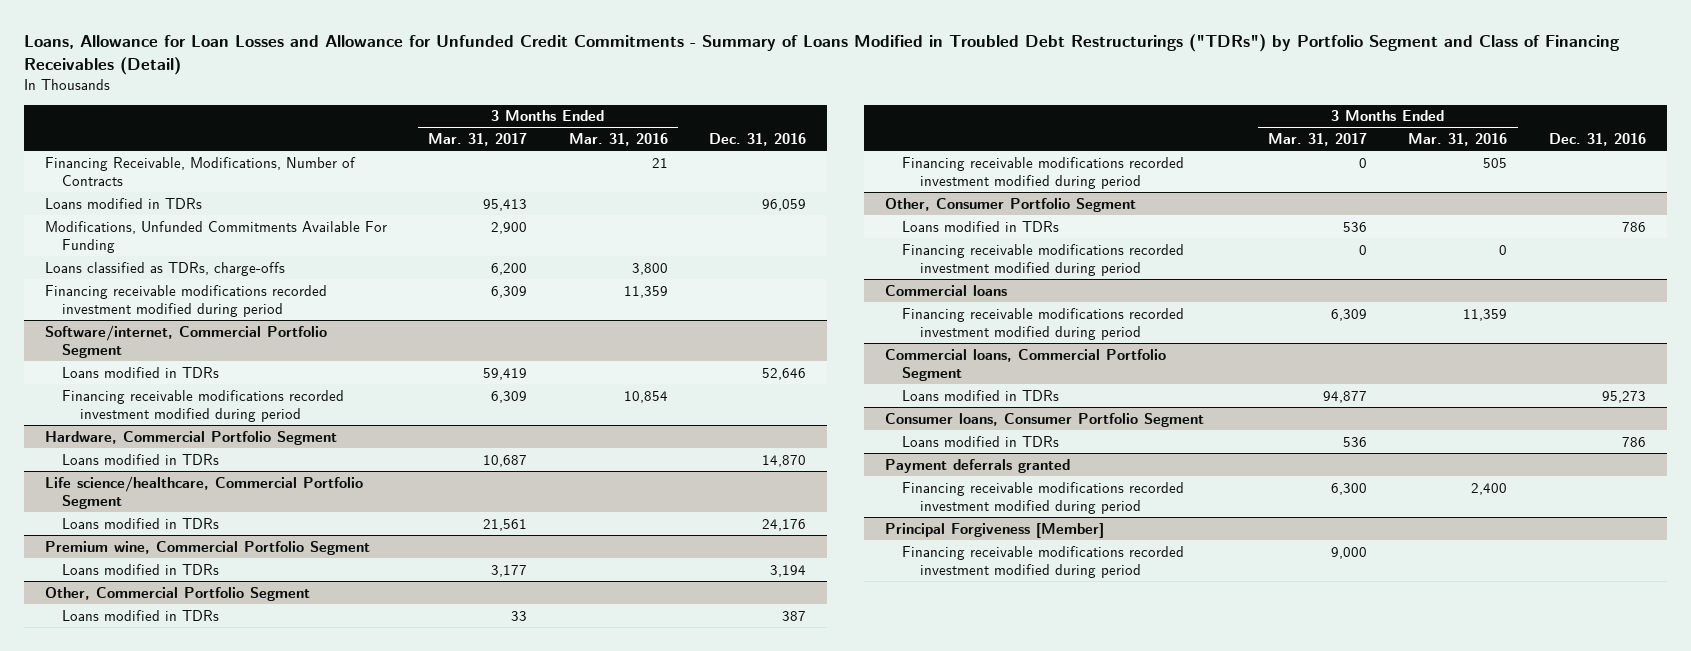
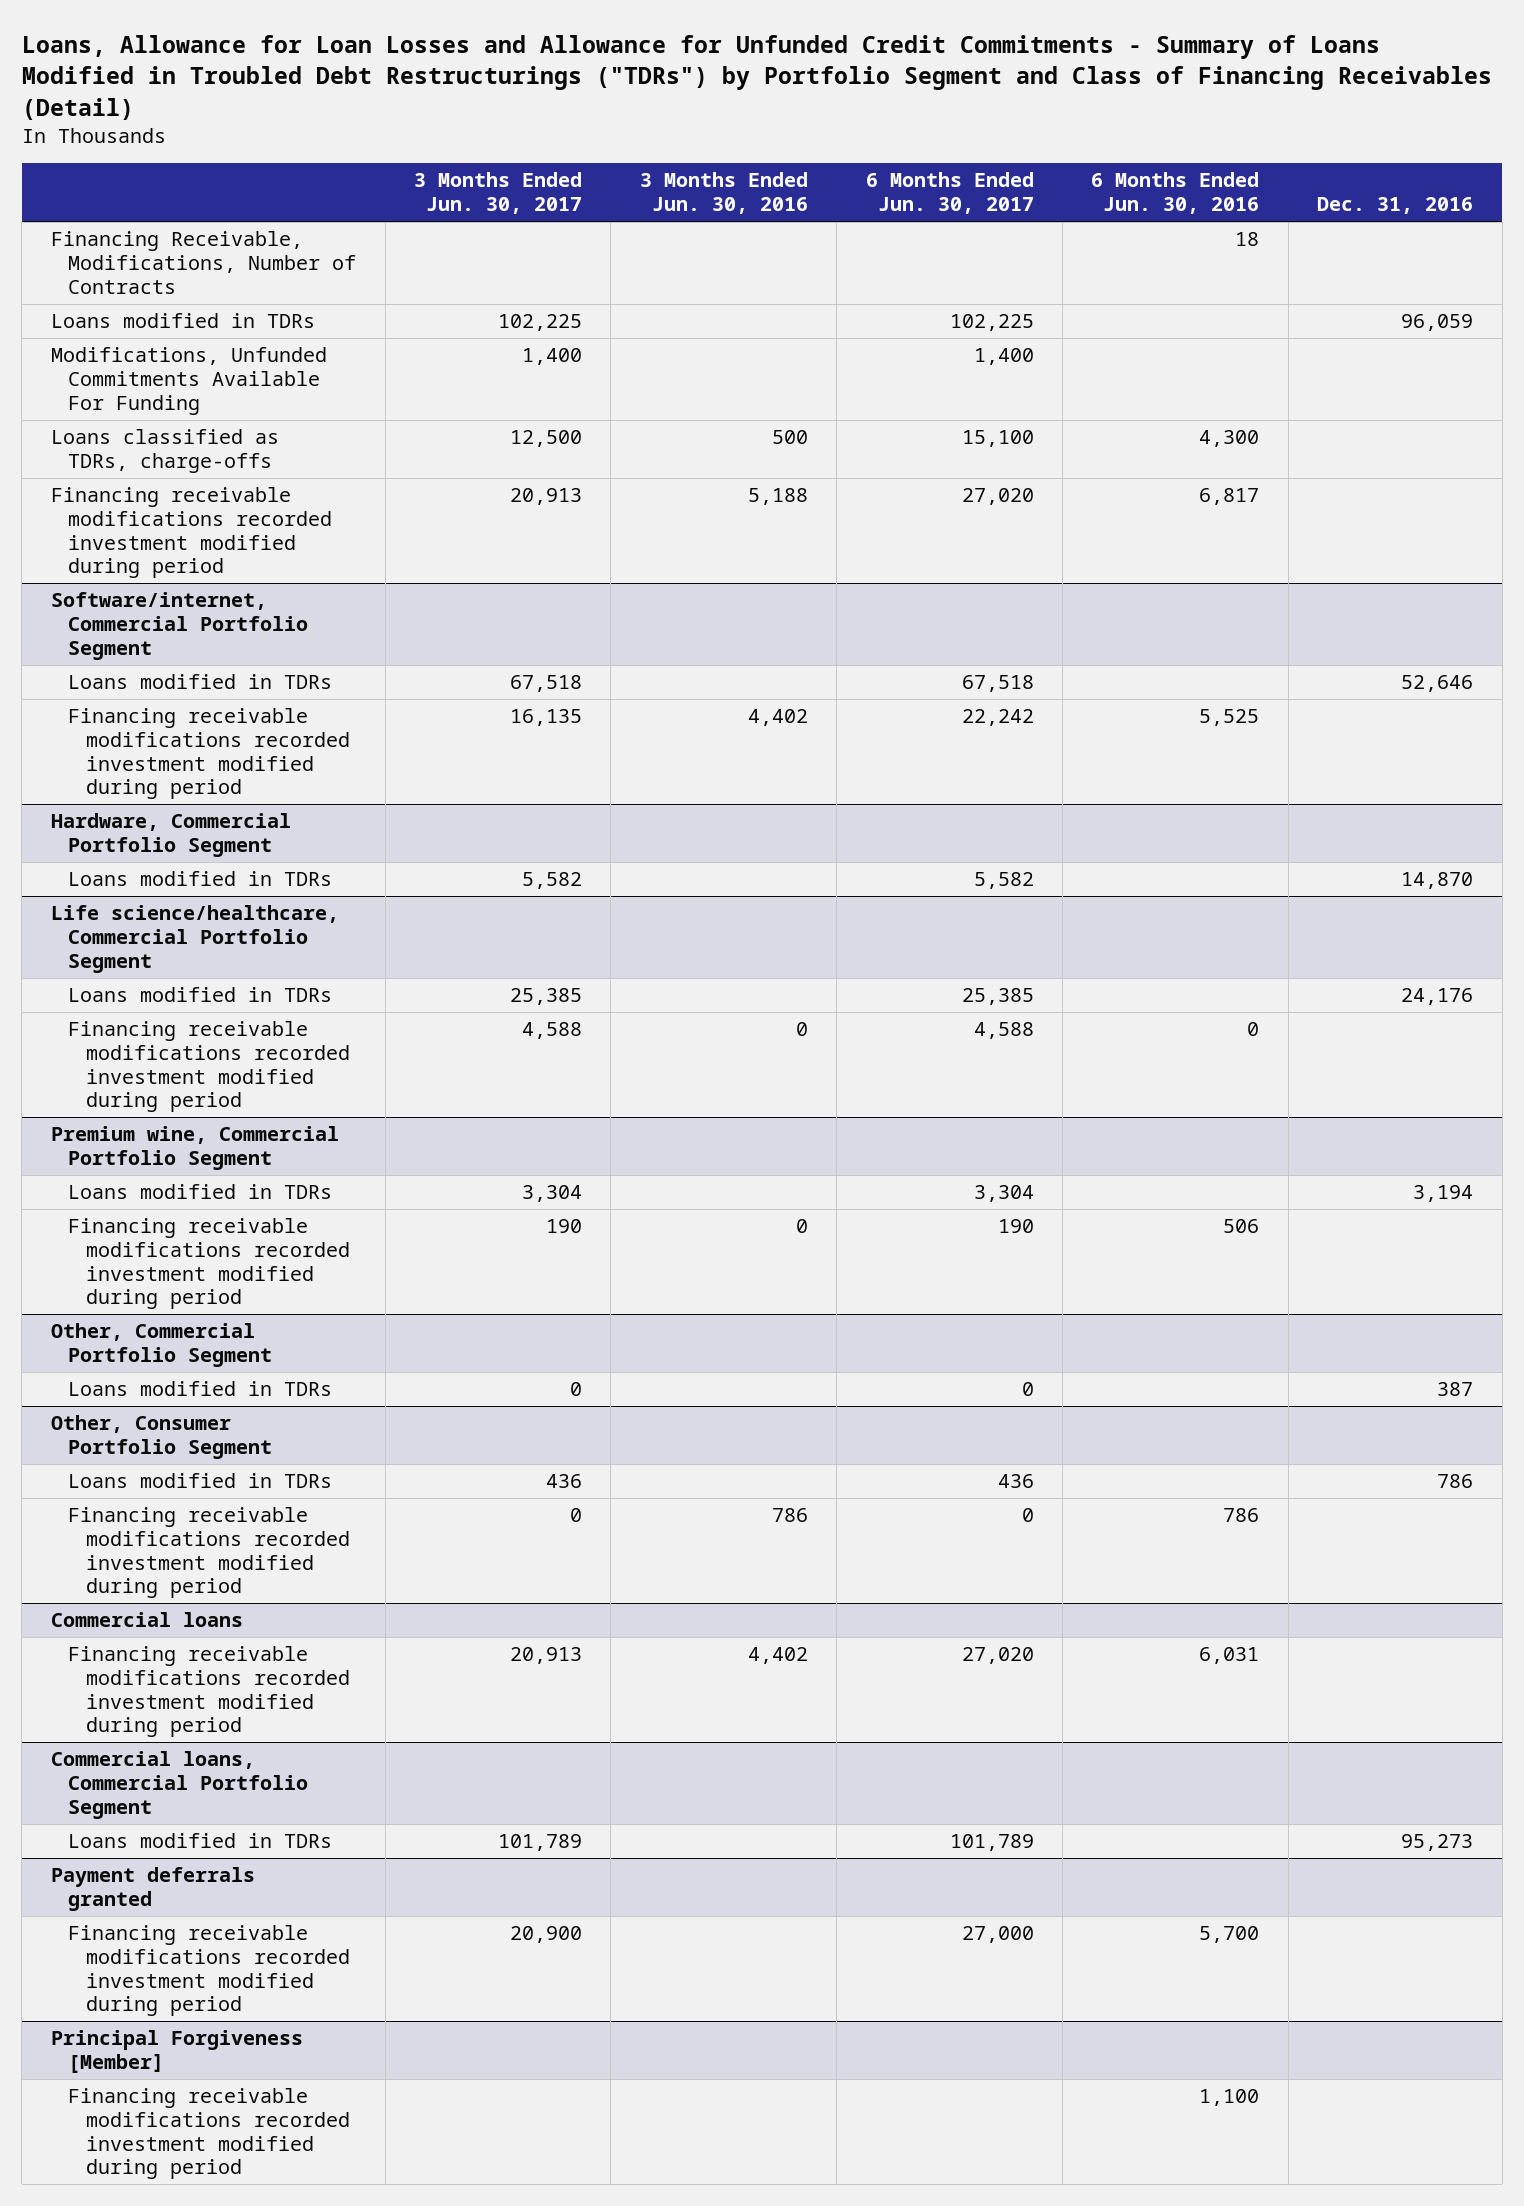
- | 3 Months Ended Mar. 31, 2017 | 3 Months Ended Mar. 31, 2016 | Dec. 31, 2016
+ | 3 Months Ended Jun. 30, 2017 | 3 Months Ended Jun. 30, 2016 | 6 Months Ended Jun. 30, 2017 | 6 Months Ended Jun. 30, 2016 | Dec. 31, 2016
@ Life science/healthcare, Commercial Portfolio Segment
+ Financing receivable modifications recorded investment modified during period | 4,588 | 0 | 4,588 | 0 |
@ Premium wine, Commercial Portfolio Segment
+ Financing receivable modifications recorded investment modified during period | 190 | 0 | 190 | 506 |
@ Other, Commercial Portfolio Segment
- Financing receivable modifications recorded investment modified during period | 0 | 505 |
- Consumer loans, Consumer Portfolio Segment
- Loans modified in TDRs | 536 | | 786

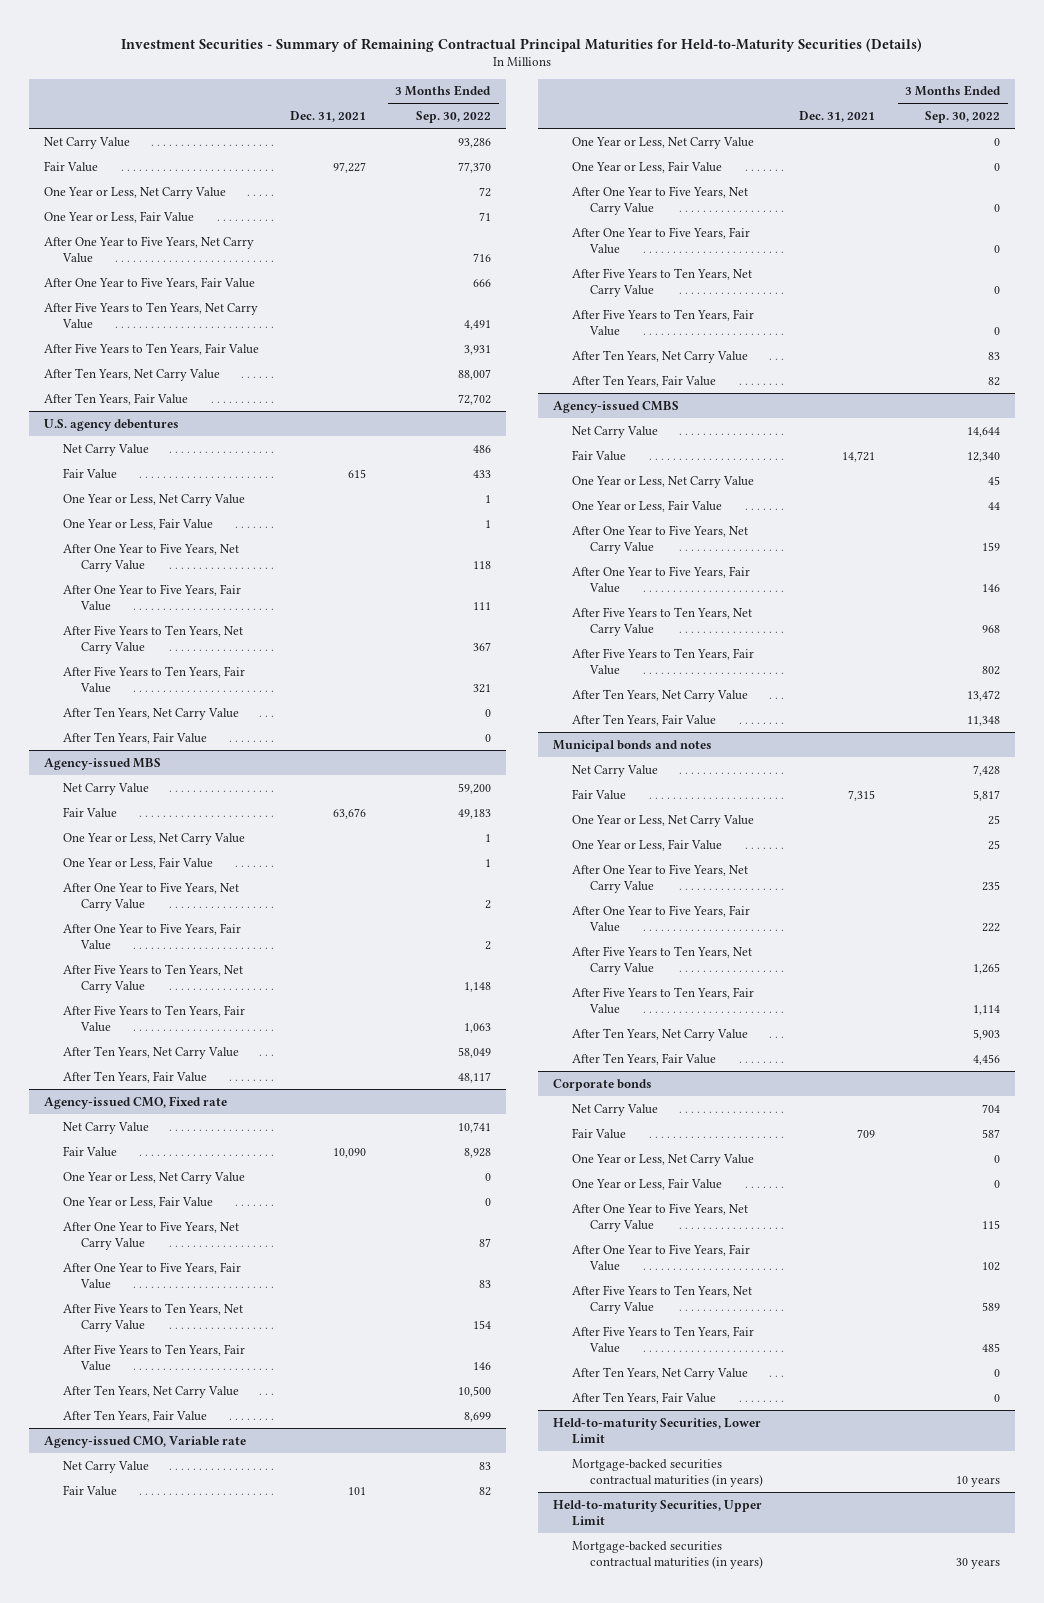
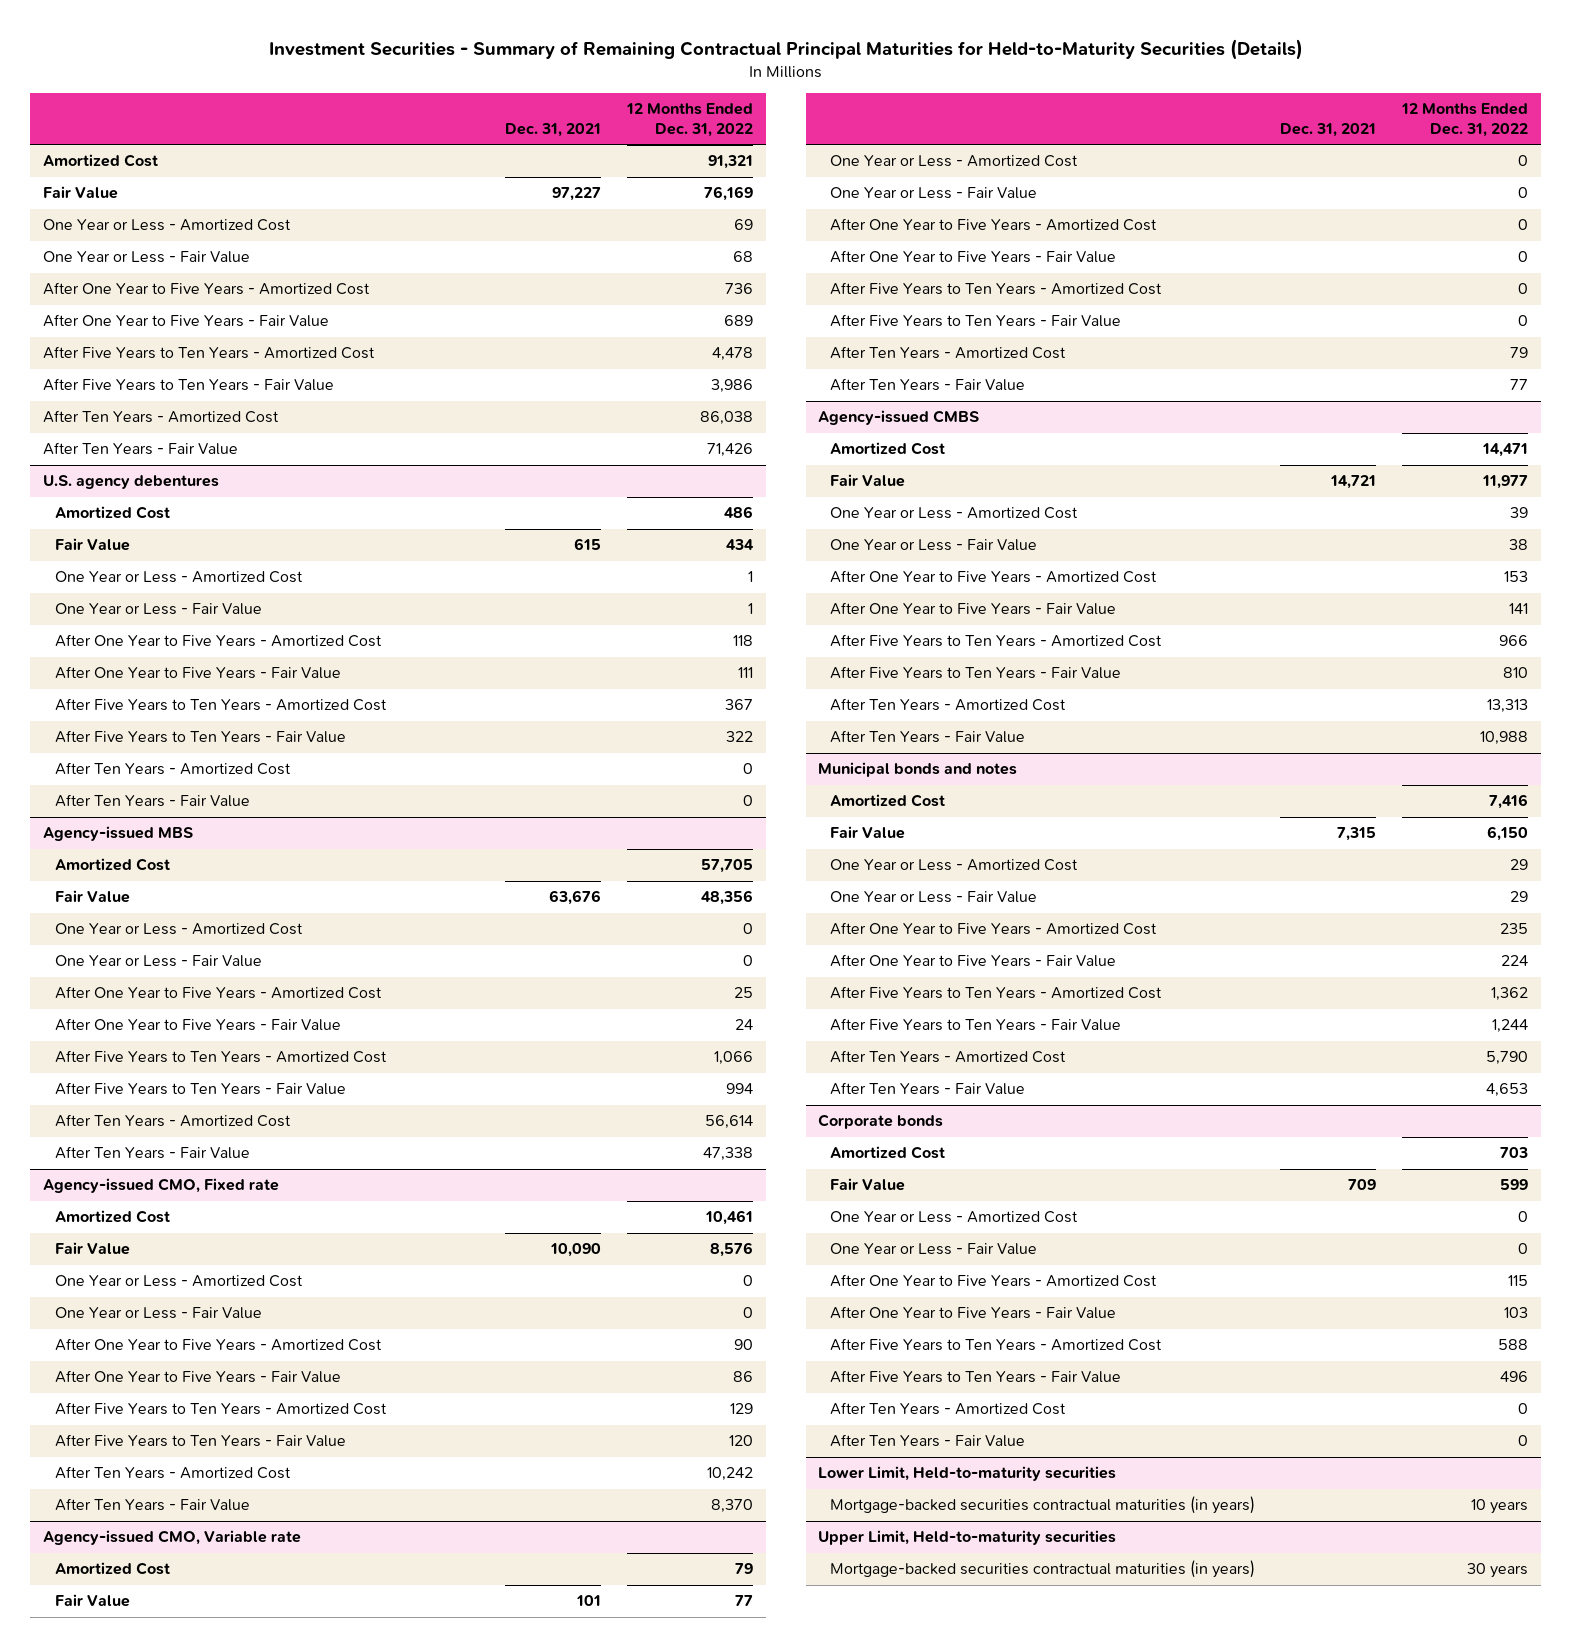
- | Dec. 31, 2021 | 3 Months Ended Sep. 30, 2022
+ | Dec. 31, 2021 | 12 Months Ended Dec. 31, 2022
- Net Carry Value | | 93,286
+ Amortized Cost | | 91,321
- One Year or Less, Net Carry Value | | 72
- One Year or Less, Fair Value | | 71
- After One Year to Five Years, Net Carry Value | | 716
- After One Year to Five Years, Fair Value | | 666
- After Five Years to Ten Years, Net Carry Value | | 4,491
- After Five Years to Ten Years, Fair Value | | 3,931
- After Ten Years, Net Carry Value | | 88,007
- After Ten Years, Fair Value | | 72,702
+ One Year or Less - Amortized Cost | | 69
+ One Year or Less - Fair Value | | 68
+ After One Year to Five Years - Amortized Cost | | 736
+ After One Year to Five Years - Fair Value | | 689
+ After Five Years to Ten Years - Amortized Cost | | 4,478
+ After Five Years to Ten Years - Fair Value | | 3,986
+ After Ten Years - Amortized Cost | | 86,038
+ After Ten Years - Fair Value | | 71,426
@ U.S. agency debentures
- Net Carry Value | | 486
+ Amortized Cost | | 486
- One Year or Less, Net Carry Value | | 1
- One Year or Less, Fair Value | | 1
- After One Year to Five Years, Net Carry Value | | 118
- After One Year to Five Years, Fair Value | | 111
- After Five Years to Ten Years, Net Carry Value | | 367
- After Five Years to Ten Years, Fair Value | | 321
- After Ten Years, Net Carry Value | | 0
- After Ten Years, Fair Value | | 0
+ One Year or Less - Amortized Cost | | 1
+ One Year or Less - Fair Value | | 1
+ After One Year to Five Years - Amortized Cost | | 118
+ After One Year to Five Years - Fair Value | | 111
+ After Five Years to Ten Years - Amortized Cost | | 367
+ After Five Years to Ten Years - Fair Value | | 322
+ After Ten Years - Amortized Cost | | 0
+ After Ten Years - Fair Value | | 0
@ Agency-issued MBS
- Net Carry Value | | 59,200
+ Amortized Cost | | 57,705
- One Year or Less, Net Carry Value | | 1
- One Year or Less, Fair Value | | 1
- After One Year to Five Years, Net Carry Value | | 2
- After One Year to Five Years, Fair Value | | 2
- After Five Years to Ten Years, Net Carry Value | | 1,148
- After Five Years to Ten Years, Fair Value | | 1,063
- After Ten Years, Net Carry Value | | 58,049
- After Ten Years, Fair Value | | 48,117
+ One Year or Less - Amortized Cost | | 0
+ One Year or Less - Fair Value | | 0
+ After One Year to Five Years - Amortized Cost | | 25
+ After One Year to Five Years - Fair Value | | 24
+ After Five Years to Ten Years - Amortized Cost | | 1,066
+ After Five Years to Ten Years - Fair Value | | 994
+ After Ten Years - Amortized Cost | | 56,614
+ After Ten Years - Fair Value | | 47,338
@ Agency-issued CMO, Fixed rate
- Net Carry Value | | 10,741
+ Amortized Cost | | 10,461
- One Year or Less, Net Carry Value | | 0
- One Year or Less, Fair Value | | 0
- After One Year to Five Years, Net Carry Value | | 87
- After One Year to Five Years, Fair Value | | 83
- After Five Years to Ten Years, Net Carry Value | | 154
- After Five Years to Ten Years, Fair Value | | 146
- After Ten Years, Net Carry Value | | 10,500
- After Ten Years, Fair Value | | 8,699
+ One Year or Less - Amortized Cost | | 0
+ One Year or Less - Fair Value | | 0
+ After One Year to Five Years - Amortized Cost | | 90
+ After One Year to Five Years - Fair Value | | 86
+ After Five Years to Ten Years - Amortized Cost | | 129
+ After Five Years to Ten Years - Fair Value | | 120
+ After Ten Years - Amortized Cost | | 10,242
+ After Ten Years - Fair Value | | 8,370
@ Agency-issued CMO, Variable rate
- Net Carry Value | | 83
+ Amortized Cost | | 79
- One Year or Less, Net Carry Value | | 0
- One Year or Less, Fair Value | | 0
- After One Year to Five Years, Net Carry Value | | 0
- After One Year to Five Years, Fair Value | | 0
- After Five Years to Ten Years, Net Carry Value | | 0
- After Five Years to Ten Years, Fair Value | | 0
- After Ten Years, Net Carry Value | | 83
- After Ten Years, Fair Value | | 82
+ One Year or Less - Amortized Cost | | 0
+ One Year or Less - Fair Value | | 0
+ After One Year to Five Years - Amortized Cost | | 0
+ After One Year to Five Years - Fair Value | | 0
+ After Five Years to Ten Years - Amortized Cost | | 0
+ After Five Years to Ten Years - Fair Value | | 0
+ After Ten Years - Amortized Cost | | 79
+ After Ten Years - Fair Value | | 77
@ Agency-issued CMBS
- Net Carry Value | | 14,644
+ Amortized Cost | | 14,471
- One Year or Less, Net Carry Value | | 45
- One Year or Less, Fair Value | | 44
- After One Year to Five Years, Net Carry Value | | 159
- After One Year to Five Years, Fair Value | | 146
- After Five Years to Ten Years, Net Carry Value | | 968
- After Five Years to Ten Years, Fair Value | | 802
- After Ten Years, Net Carry Value | | 13,472
- After Ten Years, Fair Value | | 11,348
+ One Year or Less - Amortized Cost | | 39
+ One Year or Less - Fair Value | | 38
+ After One Year to Five Years - Amortized Cost | | 153
+ After One Year to Five Years - Fair Value | | 141
+ After Five Years to Ten Years - Amortized Cost | | 966
+ After Five Years to Ten Years - Fair Value | | 810
+ After Ten Years - Amortized Cost | | 13,313
+ After Ten Years - Fair Value | | 10,988
@ Municipal bonds and notes
- Net Carry Value | | 7,428
+ Amortized Cost | | 7,416
- One Year or Less, Net Carry Value | | 25
- One Year or Less, Fair Value | | 25
- After One Year to Five Years, Net Carry Value | | 235
- After One Year to Five Years, Fair Value | | 222
- After Five Years to Ten Years, Net Carry Value | | 1,265
- After Five Years to Ten Years, Fair Value | | 1,114
- After Ten Years, Net Carry Value | | 5,903
- After Ten Years, Fair Value | | 4,456
+ One Year or Less - Amortized Cost | | 29
+ One Year or Less - Fair Value | | 29
+ After One Year to Five Years - Amortized Cost | | 235
+ After One Year to Five Years - Fair Value | | 224
+ After Five Years to Ten Years - Amortized Cost | | 1,362
+ After Five Years to Ten Years - Fair Value | | 1,244
+ After Ten Years - Amortized Cost | | 5,790
+ After Ten Years - Fair Value | | 4,653
@ Corporate bonds
- Net Carry Value | | 704
+ Amortized Cost | | 703
- One Year or Less, Net Carry Value | | 0
- One Year or Less, Fair Value | | 0
- After One Year to Five Years, Net Carry Value | | 115
- After One Year to Five Years, Fair Value | | 102
- After Five Years to Ten Years, Net Carry Value | | 589
- After Five Years to Ten Years, Fair Value | | 485
- After Ten Years, Net Carry Value | | 0
- After Ten Years, Fair Value | | 0
- Held-to-maturity Securities, Lower Limit
@ Corporate bonds
+ One Year or Less - Amortized Cost | | 0
+ One Year or Less - Fair Value | | 0
+ After One Year to Five Years - Amortized Cost | | 115
+ After One Year to Five Years - Fair Value | | 103
+ After Five Years to Ten Years - Amortized Cost | | 588
+ After Five Years to Ten Years - Fair Value | | 496
+ After Ten Years - Amortized Cost | | 0
+ After Ten Years - Fair Value | | 0
+ Lower Limit, Held-to-maturity securities
- Held-to-maturity Securities, Upper Limit
+ Upper Limit, Held-to-maturity securities

